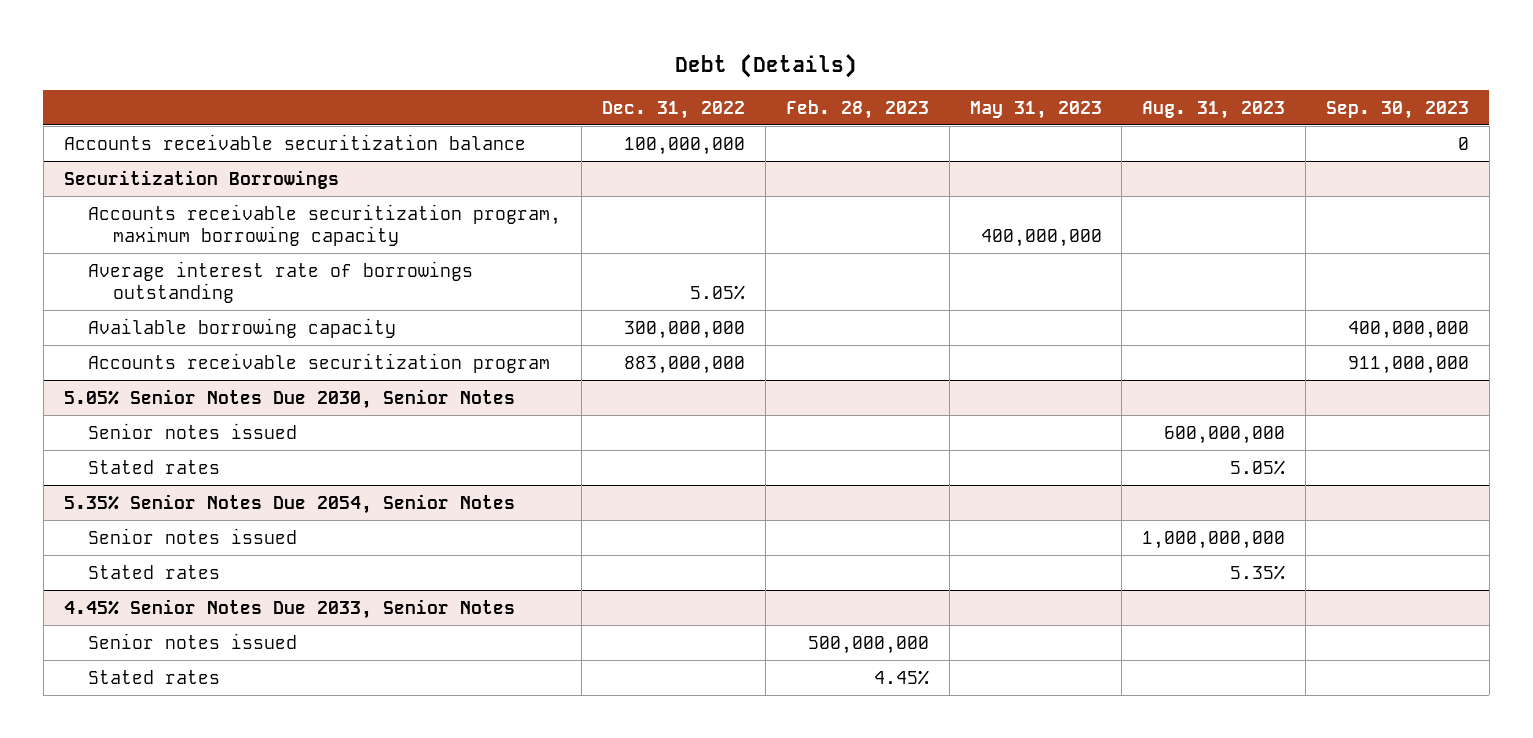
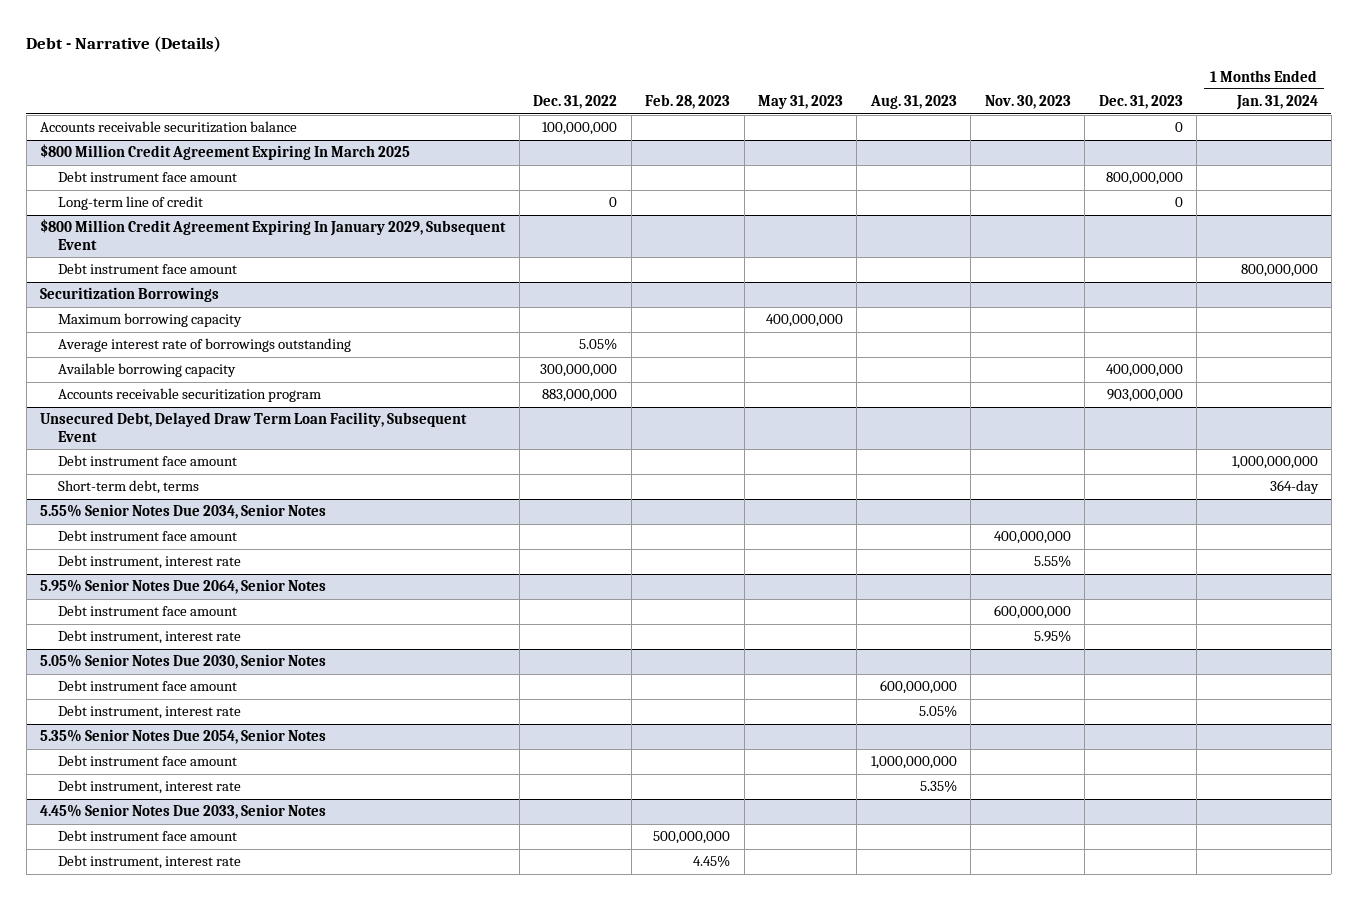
- Debt (Details)
+ Debt - Narrative (Details)
- | Dec. 31, 2022 | Feb. 28, 2023 | May 31, 2023 | Aug. 31, 2023 | Sep. 30, 2023
+ | Dec. 31, 2022 | Feb. 28, 2023 | May 31, 2023 | Aug. 31, 2023 | Nov. 30, 2023 | Dec. 31, 2023 | 1 Months Ended Jan. 31, 2024
+ $800 Million Credit Agreement Expiring In March 2025
+ Debt instrument face amount | | | | | | 800,000,000 |
+ Long-term line of credit | 0 | | | | | 0 |
+ $800 Million Credit Agreement Expiring In January 2029, Subsequent Event
+ Debt instrument face amount | | | | | | | 800,000,000
@ Securitization Borrowings
- Accounts receivable securitization program, maximum borrowing capacity | | | 400,000,000 | |
+ Maximum borrowing capacity | | | 400,000,000 | | | |
+ Unsecured Debt, Delayed Draw Term Loan Facility, Subsequent Event
+ Debt instrument face amount | | | | | | | 1,000,000,000
+ Short-term debt, terms | | | | | | | 364-day
+ 5.55% Senior Notes Due 2034, Senior Notes
+ Debt instrument face amount | | | | | 400,000,000 | |
+ Debt instrument, interest rate | | | | | 5.55% | |
+ 5.95% Senior Notes Due 2064, Senior Notes
+ Debt instrument face amount | | | | | 600,000,000 | |
+ Debt instrument, interest rate | | | | | 5.95% | |
@ 5.05% Senior Notes Due 2030, Senior Notes
- Senior notes issued | | | | 600,000,000 |
- Stated rates | | | | 5.05% |
+ Debt instrument face amount | | | | 600,000,000 | | |
+ Debt instrument, interest rate | | | | 5.05% | | |
@ 5.35% Senior Notes Due 2054, Senior Notes
- Senior notes issued | | | | 1,000,000,000 |
- Stated rates | | | | 5.35% |
+ Debt instrument face amount | | | | 1,000,000,000 | | |
+ Debt instrument, interest rate | | | | 5.35% | | |
@ 4.45% Senior Notes Due 2033, Senior Notes
- Senior notes issued | | 500,000,000 | | |
- Stated rates | | 4.45% | | |
+ Debt instrument face amount | | 500,000,000 | | | | |
+ Debt instrument, interest rate | | 4.45% | | | | |

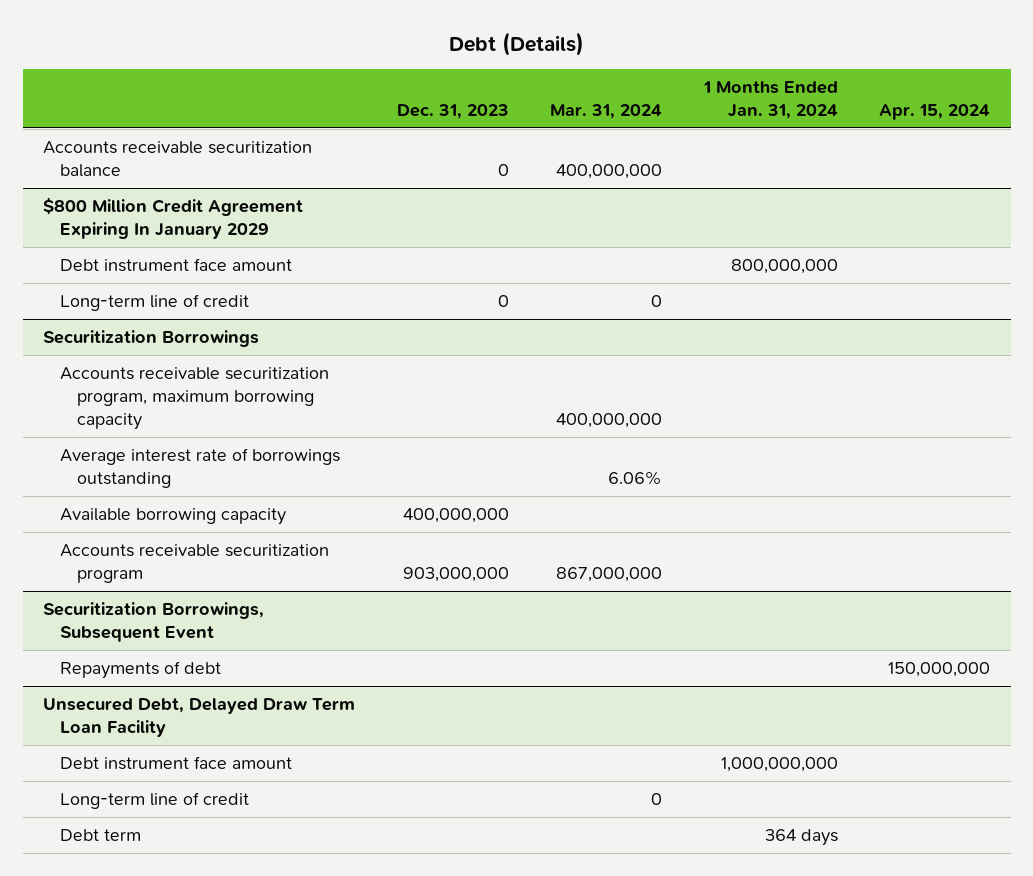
- Debt - Narrative (Details)
+ Debt (Details)
- | Dec. 31, 2022 | Feb. 28, 2023 | May 31, 2023 | Aug. 31, 2023 | Nov. 30, 2023 | Dec. 31, 2023 | 1 Months Ended Jan. 31, 2024
+ | Dec. 31, 2023 | Mar. 31, 2024 | 1 Months Ended Jan. 31, 2024 | Apr. 15, 2024
- $800 Million Credit Agreement Expiring In March 2025
- Debt instrument face amount | | | | | | 800,000,000 |
- Long-term line of credit | 0 | | | | | 0 |
- $800 Million Credit Agreement Expiring In January 2029, Subsequent Event
+ $800 Million Credit Agreement Expiring In January 2029
+ Long-term line of credit | 0 | 0 | |
@ Securitization Borrowings
- Maximum borrowing capacity | | | 400,000,000 | | | |
+ Accounts receivable securitization program, maximum borrowing capacity | | 400,000,000 | |
- Unsecured Debt, Delayed Draw Term Loan Facility, Subsequent Event
+ Securitization Borrowings, Subsequent Event
+ Repayments of debt | | | | 150,000,000
+ Unsecured Debt, Delayed Draw Term Loan Facility
- Short-term debt, terms | | | | | | | 364-day
- 5.55% Senior Notes Due 2034, Senior Notes
- Debt instrument face amount | | | | | 400,000,000 | |
- Debt instrument, interest rate | | | | | 5.55% | |
- 5.95% Senior Notes Due 2064, Senior Notes
- Debt instrument face amount | | | | | 600,000,000 | |
- Debt instrument, interest rate | | | | | 5.95% | |
- 5.05% Senior Notes Due 2030, Senior Notes
- Debt instrument face amount | | | | 600,000,000 | | |
- Debt instrument, interest rate | | | | 5.05% | | |
- 5.35% Senior Notes Due 2054, Senior Notes
- Debt instrument face amount | | | | 1,000,000,000 | | |
- Debt instrument, interest rate | | | | 5.35% | | |
- 4.45% Senior Notes Due 2033, Senior Notes
- Debt instrument face amount | | 500,000,000 | | | | |
- Debt instrument, interest rate | | 4.45% | | | | |
+ Long-term line of credit | | 0 | |
+ Debt term | | | 364 days |

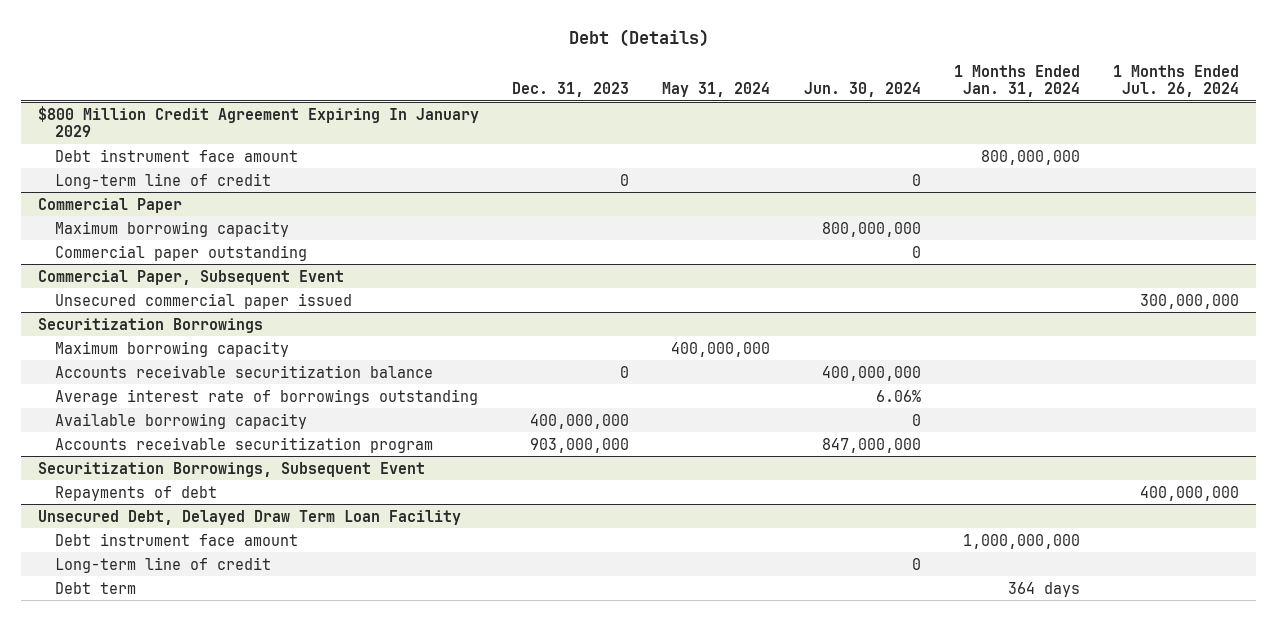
- | Dec. 31, 2023 | Mar. 31, 2024 | 1 Months Ended Jan. 31, 2024 | Apr. 15, 2024
+ | Dec. 31, 2023 | May 31, 2024 | Jun. 30, 2024 | 1 Months Ended Jan. 31, 2024 | 1 Months Ended Jul. 26, 2024
- Accounts receivable securitization balance | 0 | 400,000,000 | |
+ Commercial Paper
+ Maximum borrowing capacity | | | 800,000,000 | |
+ Commercial paper outstanding | | | 0 | |
+ Commercial Paper, Subsequent Event
+ Unsecured commercial paper issued | | | | | 300,000,000
@ Securitization Borrowings
- Accounts receivable securitization program, maximum borrowing capacity | | 400,000,000 | |
+ Maximum borrowing capacity | | 400,000,000 | | |
+ Accounts receivable securitization balance | 0 | | 400,000,000 | |

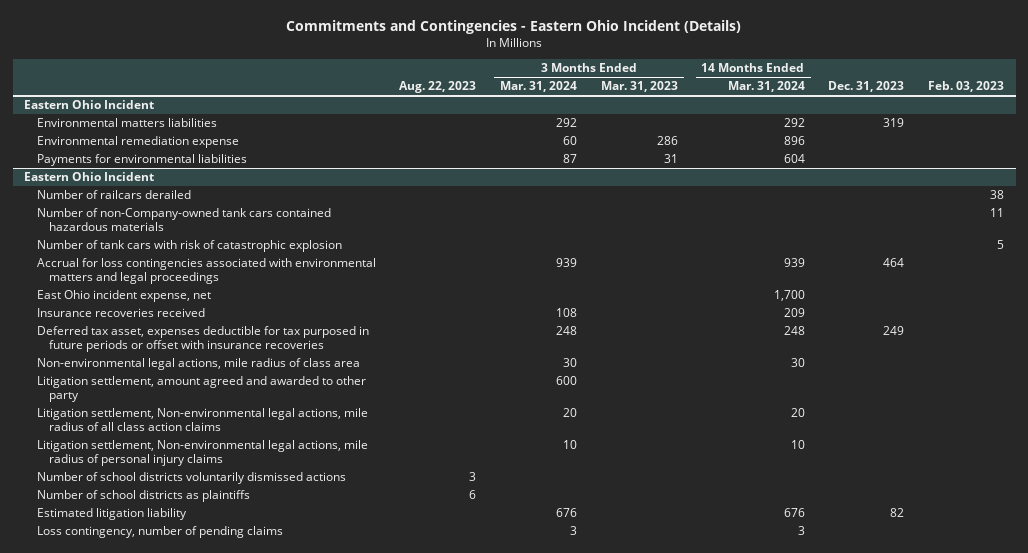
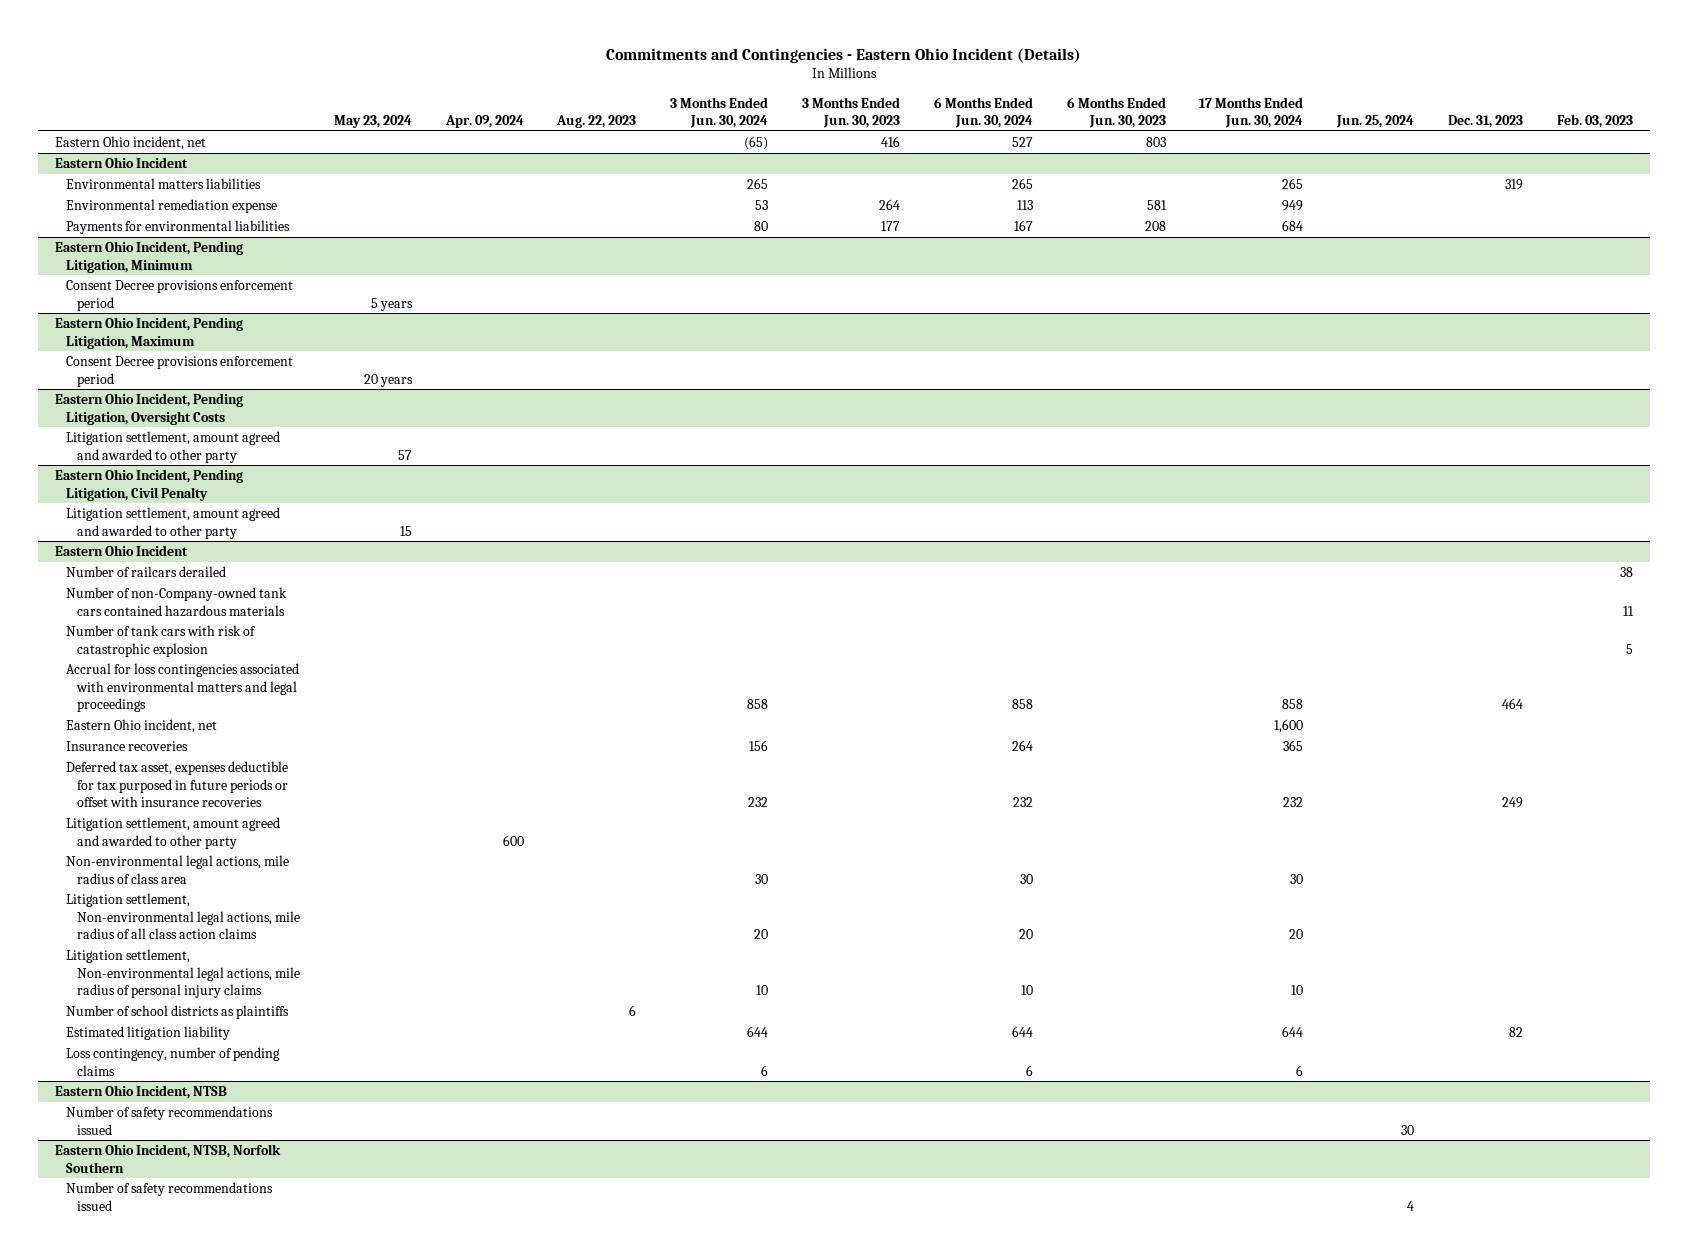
- | Aug. 22, 2023 | 3 Months Ended Mar. 31, 2024 | 3 Months Ended Mar. 31, 2023 | 14 Months Ended Mar. 31, 2024 | Dec. 31, 2023 | Feb. 03, 2023
+ | May 23, 2024 | Apr. 09, 2024 | Aug. 22, 2023 | 3 Months Ended Jun. 30, 2024 | 3 Months Ended Jun. 30, 2023 | 6 Months Ended Jun. 30, 2024 | 6 Months Ended Jun. 30, 2023 | 17 Months Ended Jun. 30, 2024 | Jun. 25, 2024 | Dec. 31, 2023 | Feb. 03, 2023
+ Eastern Ohio incident, net | | | | (65) | 416 | 527 | 803 | | | |
+ Eastern Ohio Incident, Pending Litigation, Minimum
+ Consent Decree provisions enforcement period | 5 years | | | | | | | | | |
+ Eastern Ohio Incident, Pending Litigation, Maximum
+ Consent Decree provisions enforcement period | 20 years | | | | | | | | | |
+ Eastern Ohio Incident, Pending Litigation, Oversight Costs
+ Litigation settlement, amount agreed and awarded to other party | 57 | | | | | | | | | |
+ Eastern Ohio Incident, Pending Litigation, Civil Penalty
+ Litigation settlement, amount agreed and awarded to other party | 15 | | | | | | | | | |
@ Eastern Ohio Incident
- East Ohio incident expense, net | | | | 1,700 | |
- Insurance recoveries received | | 108 | | 209 | |
+ Eastern Ohio incident, net | | | | | | | | 1,600 | | |
+ Insurance recoveries | | | | 156 | | 264 | | 365 | | |
moved down: Non-environmental legal actions, mile radius of class area | | | | 30 | | 30 | | 30 | | |
- Number of school districts voluntarily dismissed actions | 3 | | | | |
+ Eastern Ohio Incident, NTSB
+ Number of safety recommendations issued | | | | | | | | | 30 | |
+ Eastern Ohio Incident, NTSB, Norfolk Southern
+ Number of safety recommendations issued | | | | | | | | | 4 | |

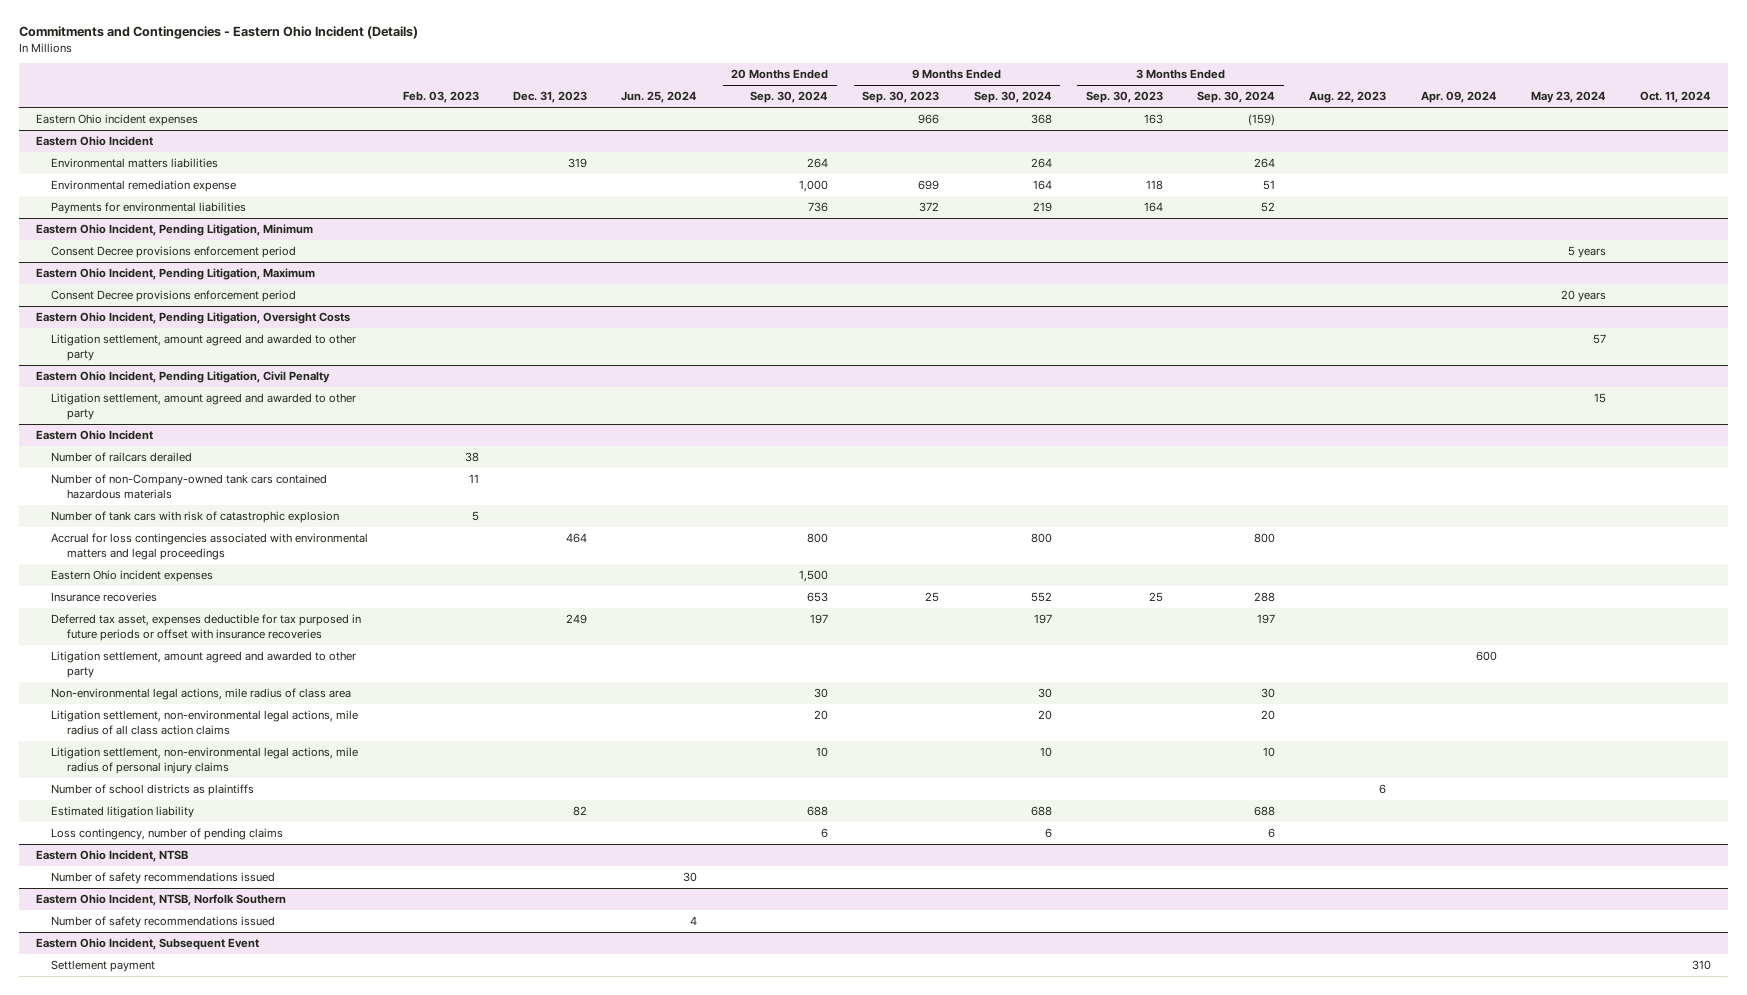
- | May 23, 2024 | Apr. 09, 2024 | Aug. 22, 2023 | 3 Months Ended Jun. 30, 2024 | 3 Months Ended Jun. 30, 2023 | 6 Months Ended Jun. 30, 2024 | 6 Months Ended Jun. 30, 2023 | 17 Months Ended Jun. 30, 2024 | Jun. 25, 2024 | Dec. 31, 2023 | Feb. 03, 2023
+ | Feb. 03, 2023 | Dec. 31, 2023 | Jun. 25, 2024 | 20 Months Ended Sep. 30, 2024 | 9 Months Ended Sep. 30, 2023 | 9 Months Ended Sep. 30, 2024 | 3 Months Ended Sep. 30, 2023 | 3 Months Ended Sep. 30, 2024 | Aug. 22, 2023 | Apr. 09, 2024 | May 23, 2024 | Oct. 11, 2024
- Eastern Ohio incident, net | | | | (65) | 416 | 527 | 803 | | | |
+ Eastern Ohio incident expenses | | | | | 966 | 368 | 163 | (159) | | | |
@ Eastern Ohio Incident
- Eastern Ohio incident, net | | | | | | | | 1,600 | | |
+ Eastern Ohio incident expenses | | | | 1,500 | | | | | | | |
- Litigation settlement, Non-environmental legal actions, mile radius of all class action claims | | | | 20 | | 20 | | 20 | | |
- Litigation settlement, Non-environmental legal actions, mile radius of personal injury claims | | | | 10 | | 10 | | 10 | | |
+ Litigation settlement, non-environmental legal actions, mile radius of all class action claims | | | | 20 | | 20 | | 20 | | | |
+ Litigation settlement, non-environmental legal actions, mile radius of personal injury claims | | | | 10 | | 10 | | 10 | | | |
+ Eastern Ohio Incident, Subsequent Event
+ Settlement payment | | | | | | | | | | | | 310

